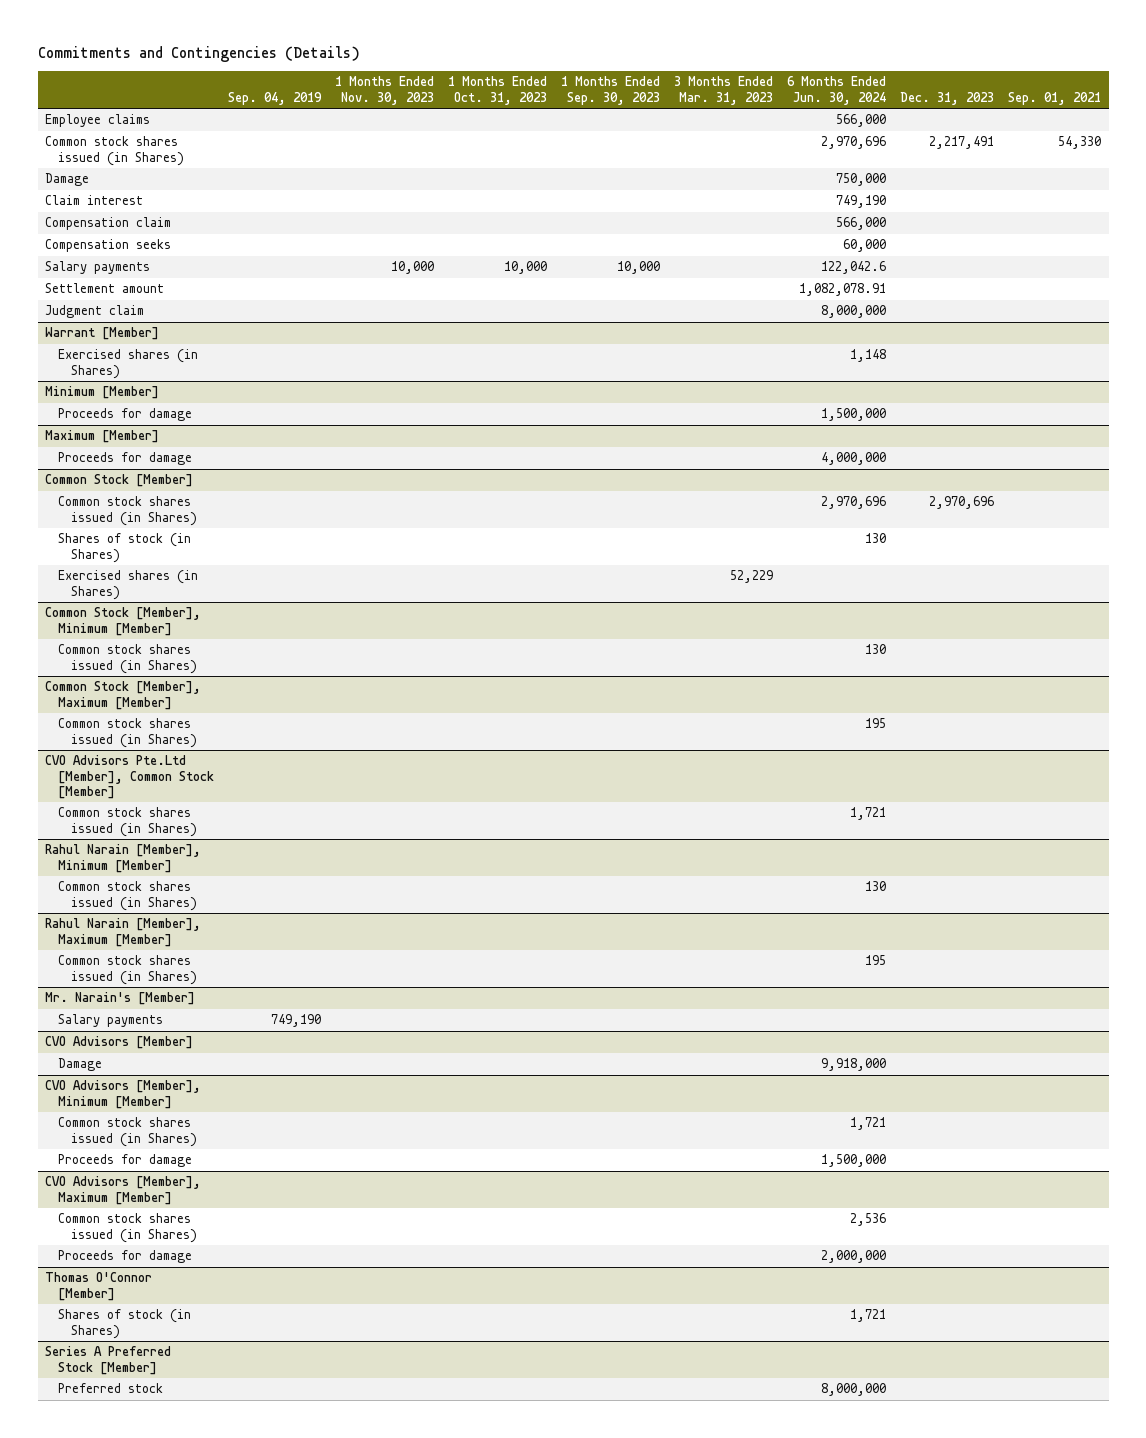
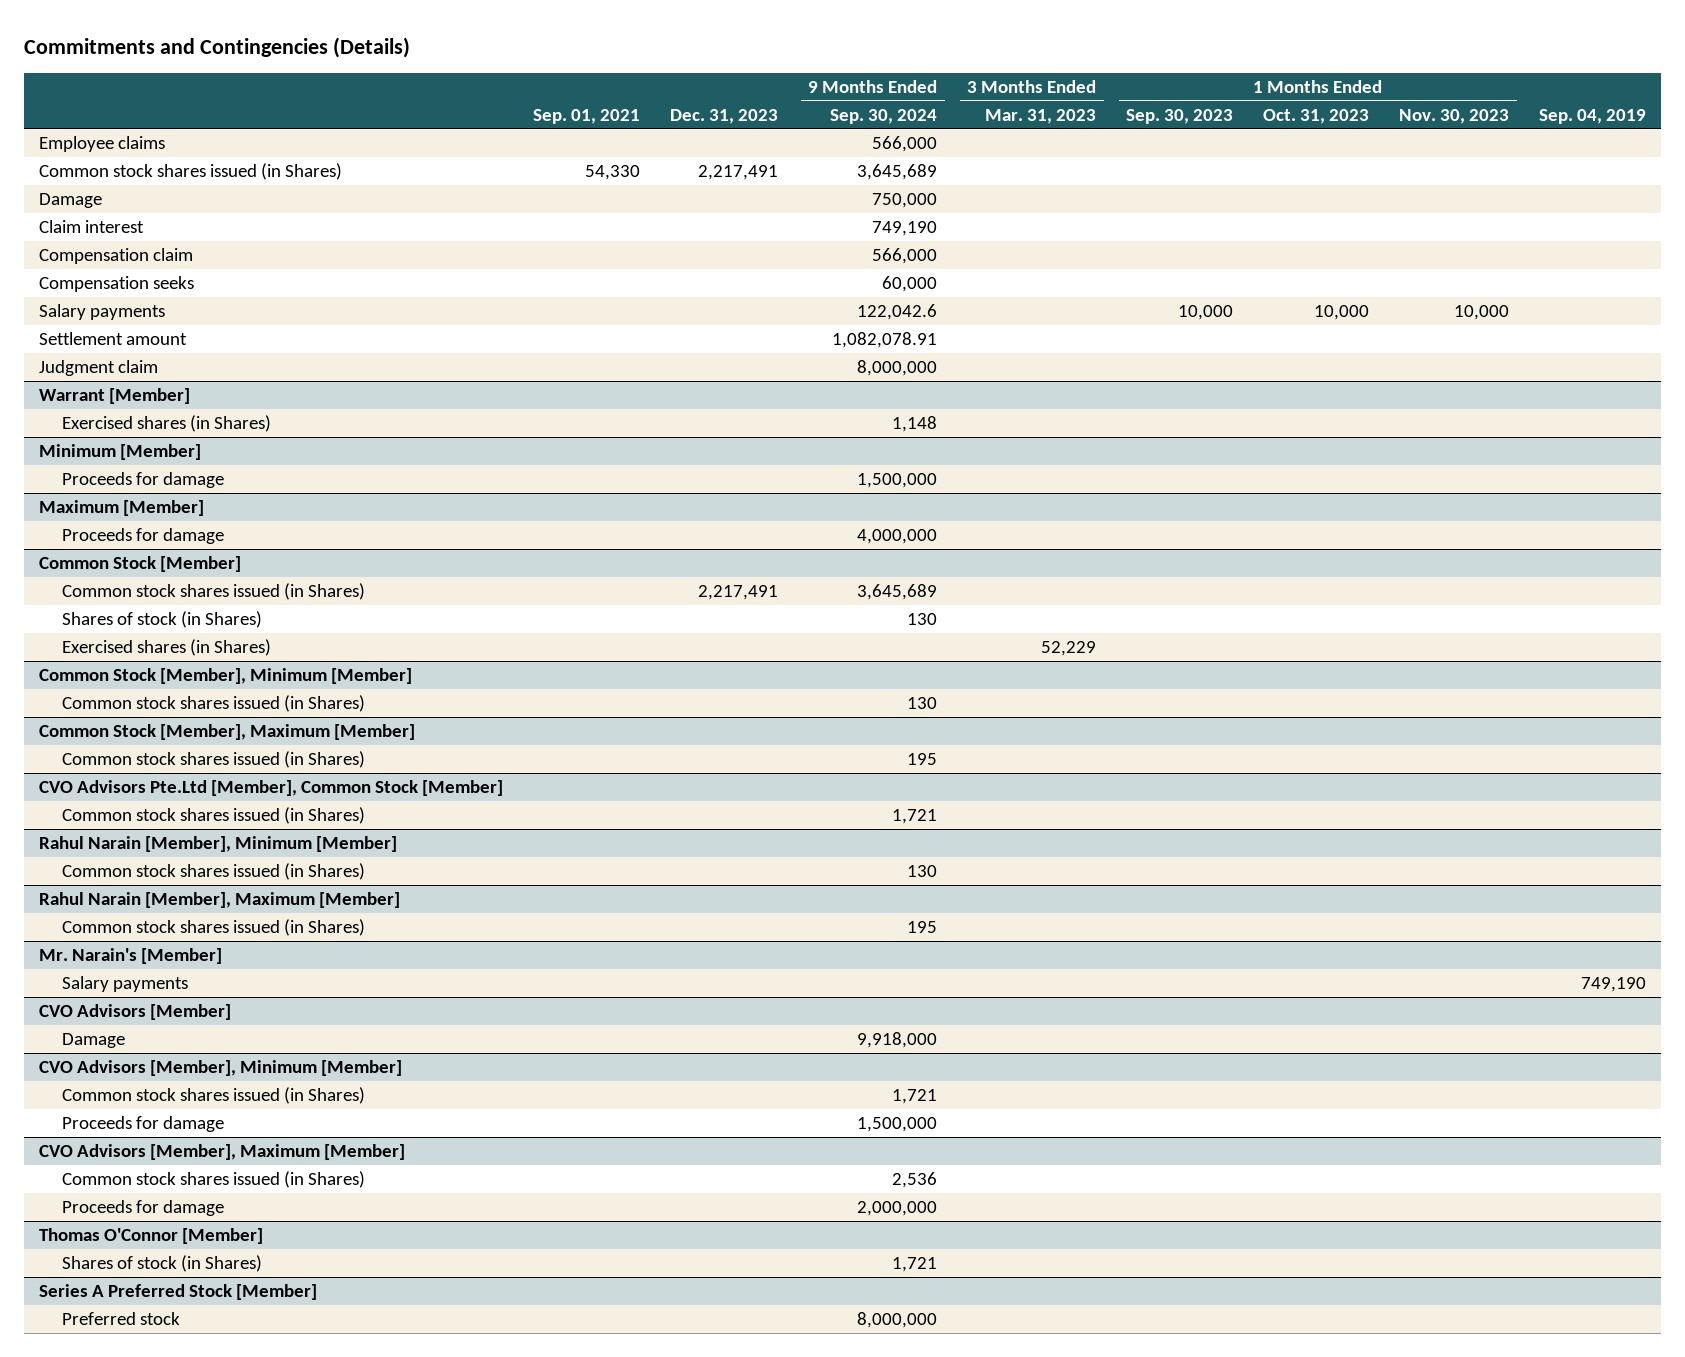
- | Sep. 04, 2019 | 1 Months Ended Nov. 30, 2023 | 1 Months Ended Oct. 31, 2023 | 1 Months Ended Sep. 30, 2023 | 3 Months Ended Mar. 31, 2023 | 6 Months Ended Jun. 30, 2024 | Dec. 31, 2023 | Sep. 01, 2021
+ | Sep. 01, 2021 | Dec. 31, 2023 | 9 Months Ended Sep. 30, 2024 | 3 Months Ended Mar. 31, 2023 | 1 Months Ended Sep. 30, 2023 | 1 Months Ended Oct. 31, 2023 | 1 Months Ended Nov. 30, 2023 | Sep. 04, 2019
@ Common Stock [Member]
- Common stock shares issued (in Shares) | | | | | | 2,970,696 | 2,970,696 |
+ Common stock shares issued (in Shares) | | 2,217,491 | 3,645,689 | | | | |

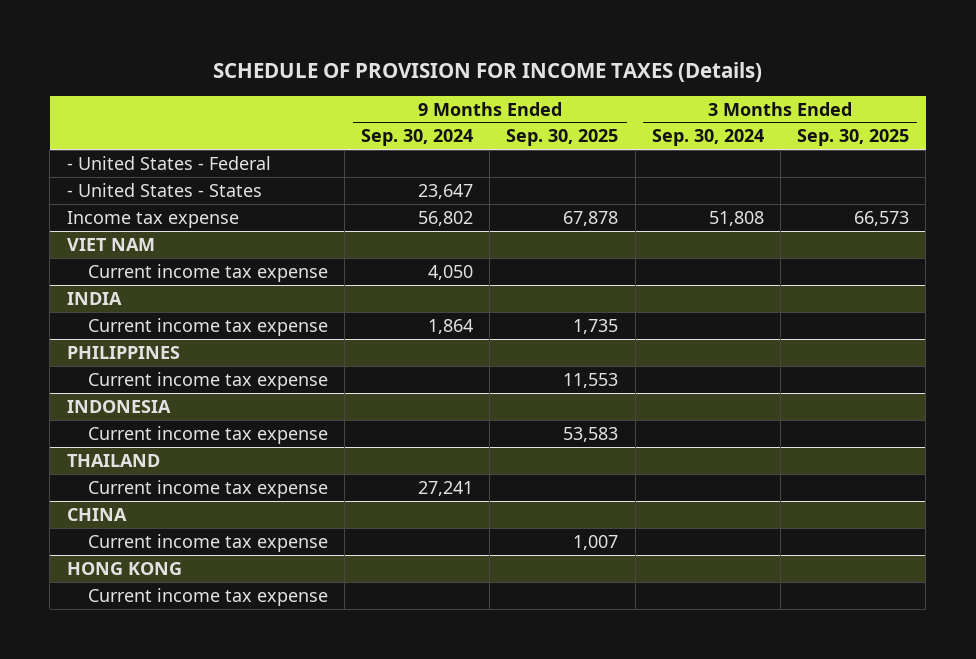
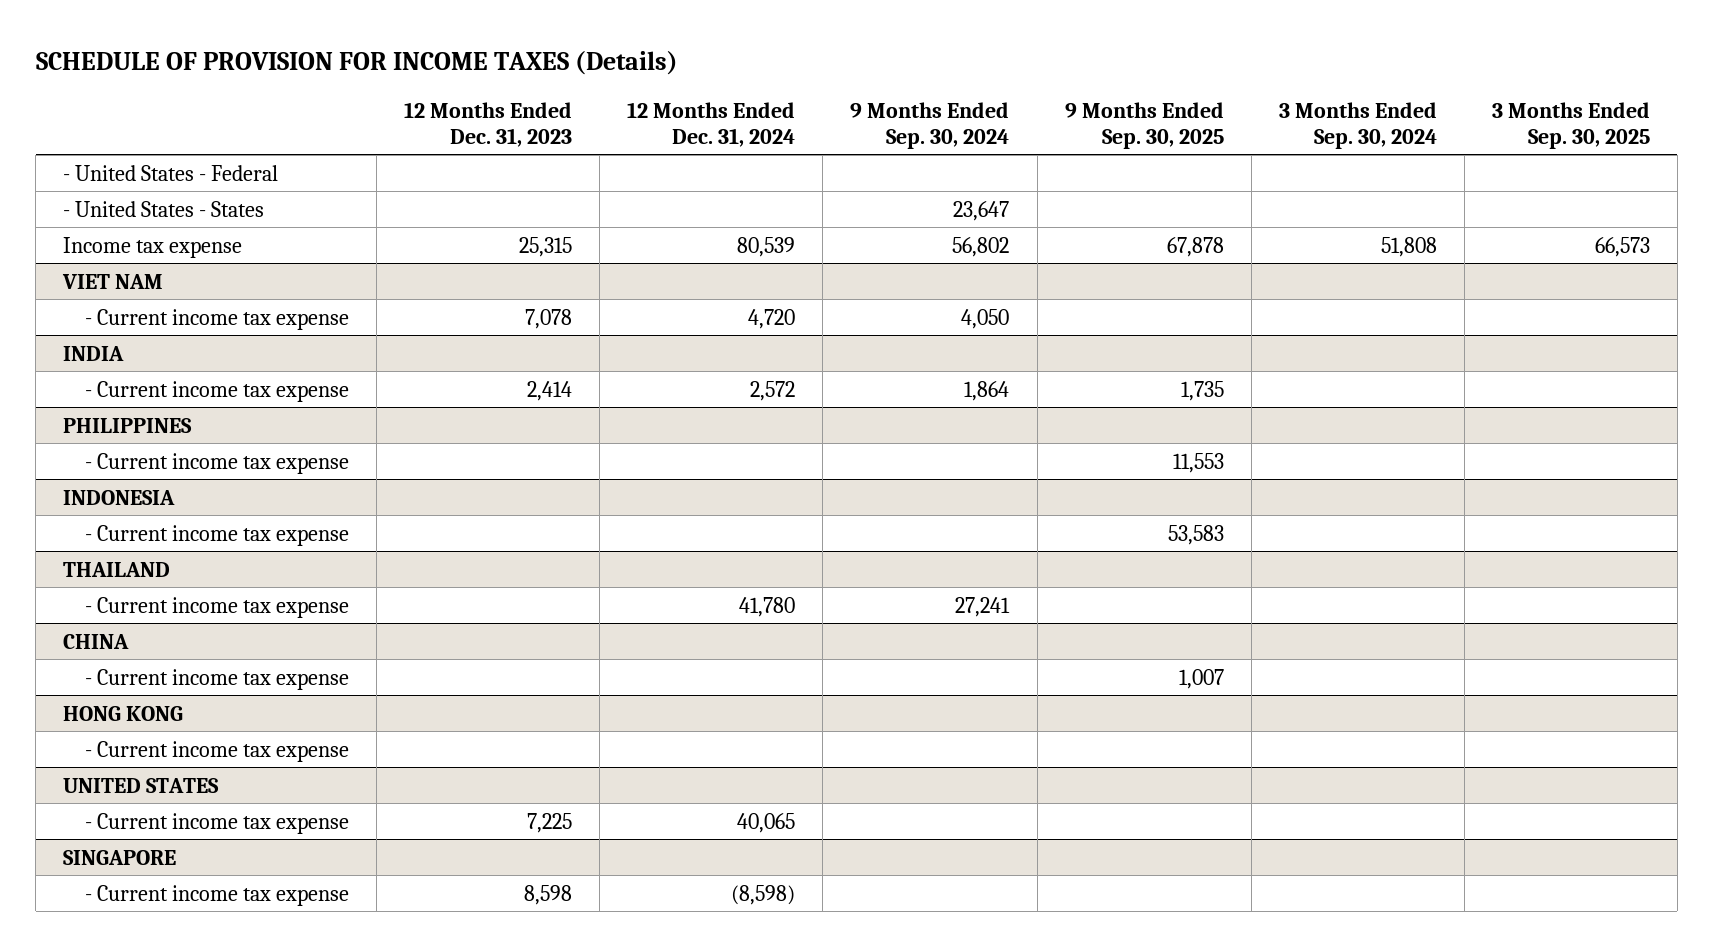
- | 9 Months Ended Sep. 30, 2024 | 9 Months Ended Sep. 30, 2025 | 3 Months Ended Sep. 30, 2024 | 3 Months Ended Sep. 30, 2025
+ | 12 Months Ended Dec. 31, 2023 | 12 Months Ended Dec. 31, 2024 | 9 Months Ended Sep. 30, 2024 | 9 Months Ended Sep. 30, 2025 | 3 Months Ended Sep. 30, 2024 | 3 Months Ended Sep. 30, 2025
@ VIET NAM
- Current income tax expense | 4,050 | | |
+ - Current income tax expense | 7,078 | 4,720 | 4,050 | | |
@ INDIA
- Current income tax expense | 1,864 | 1,735 | |
+ - Current income tax expense | 2,414 | 2,572 | 1,864 | 1,735 | |
@ PHILIPPINES
- Current income tax expense | | 11,553 | |
+ - Current income tax expense | | | | 11,553 | |
@ INDONESIA
- Current income tax expense | | 53,583 | |
+ - Current income tax expense | | | | 53,583 | |
@ THAILAND
- Current income tax expense | 27,241 | | |
+ - Current income tax expense | | 41,780 | 27,241 | | |
@ CHINA
- Current income tax expense | | 1,007 | |
+ - Current income tax expense | | | | 1,007 | |
@ HONG KONG
- Current income tax expense
+ - Current income tax expense
+ UNITED STATES
+ - Current income tax expense | 7,225 | 40,065 | | | |
+ SINGAPORE
+ - Current income tax expense | 8,598 | (8,598) | | | |

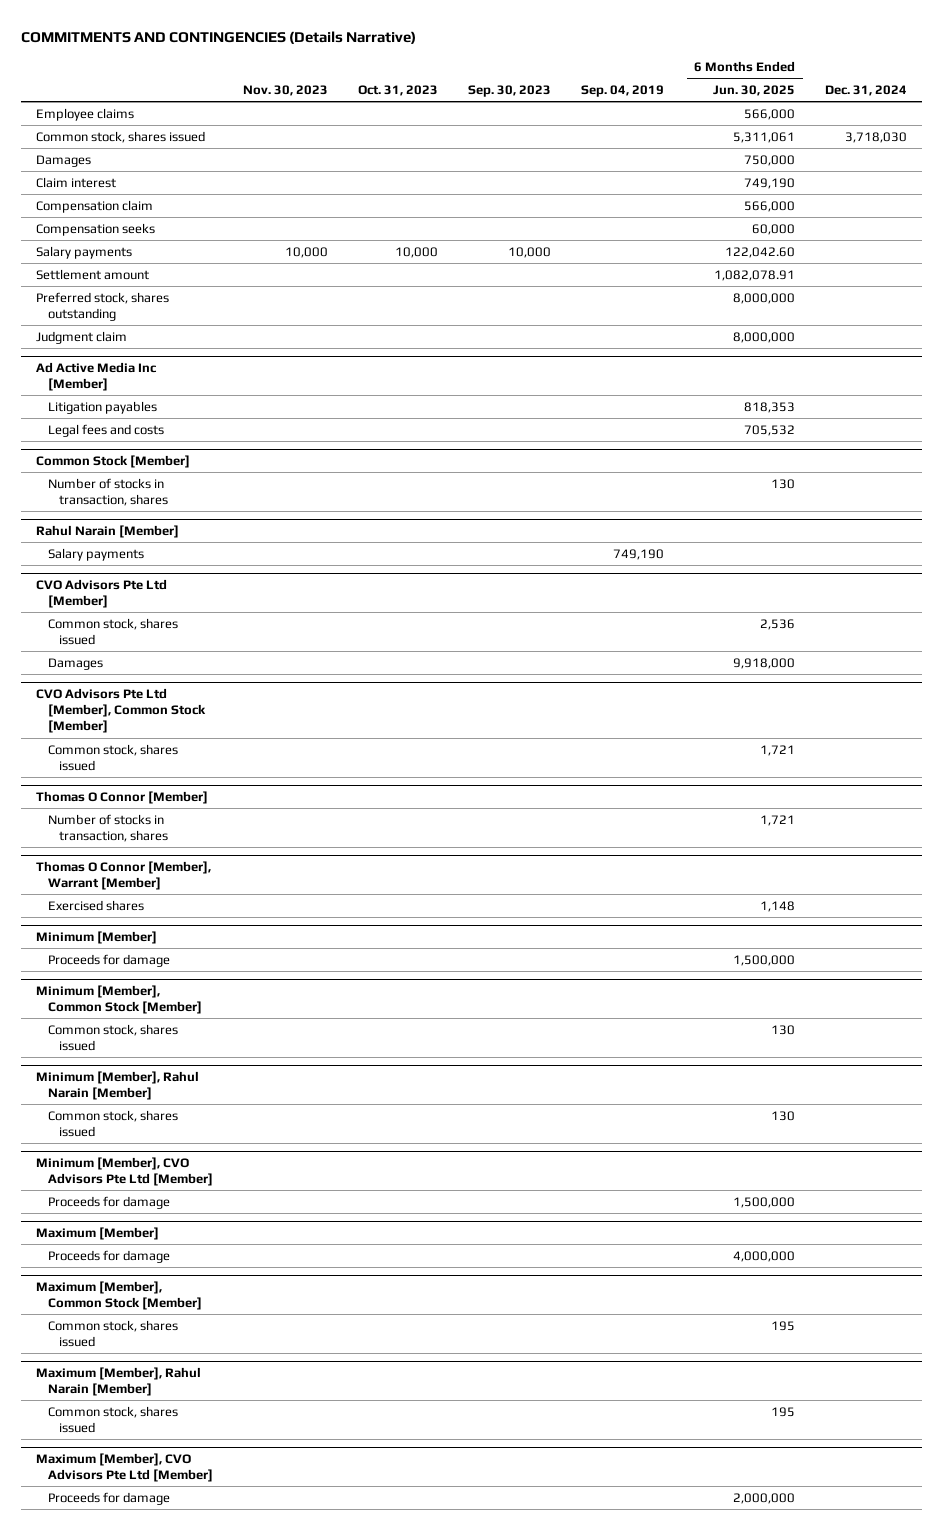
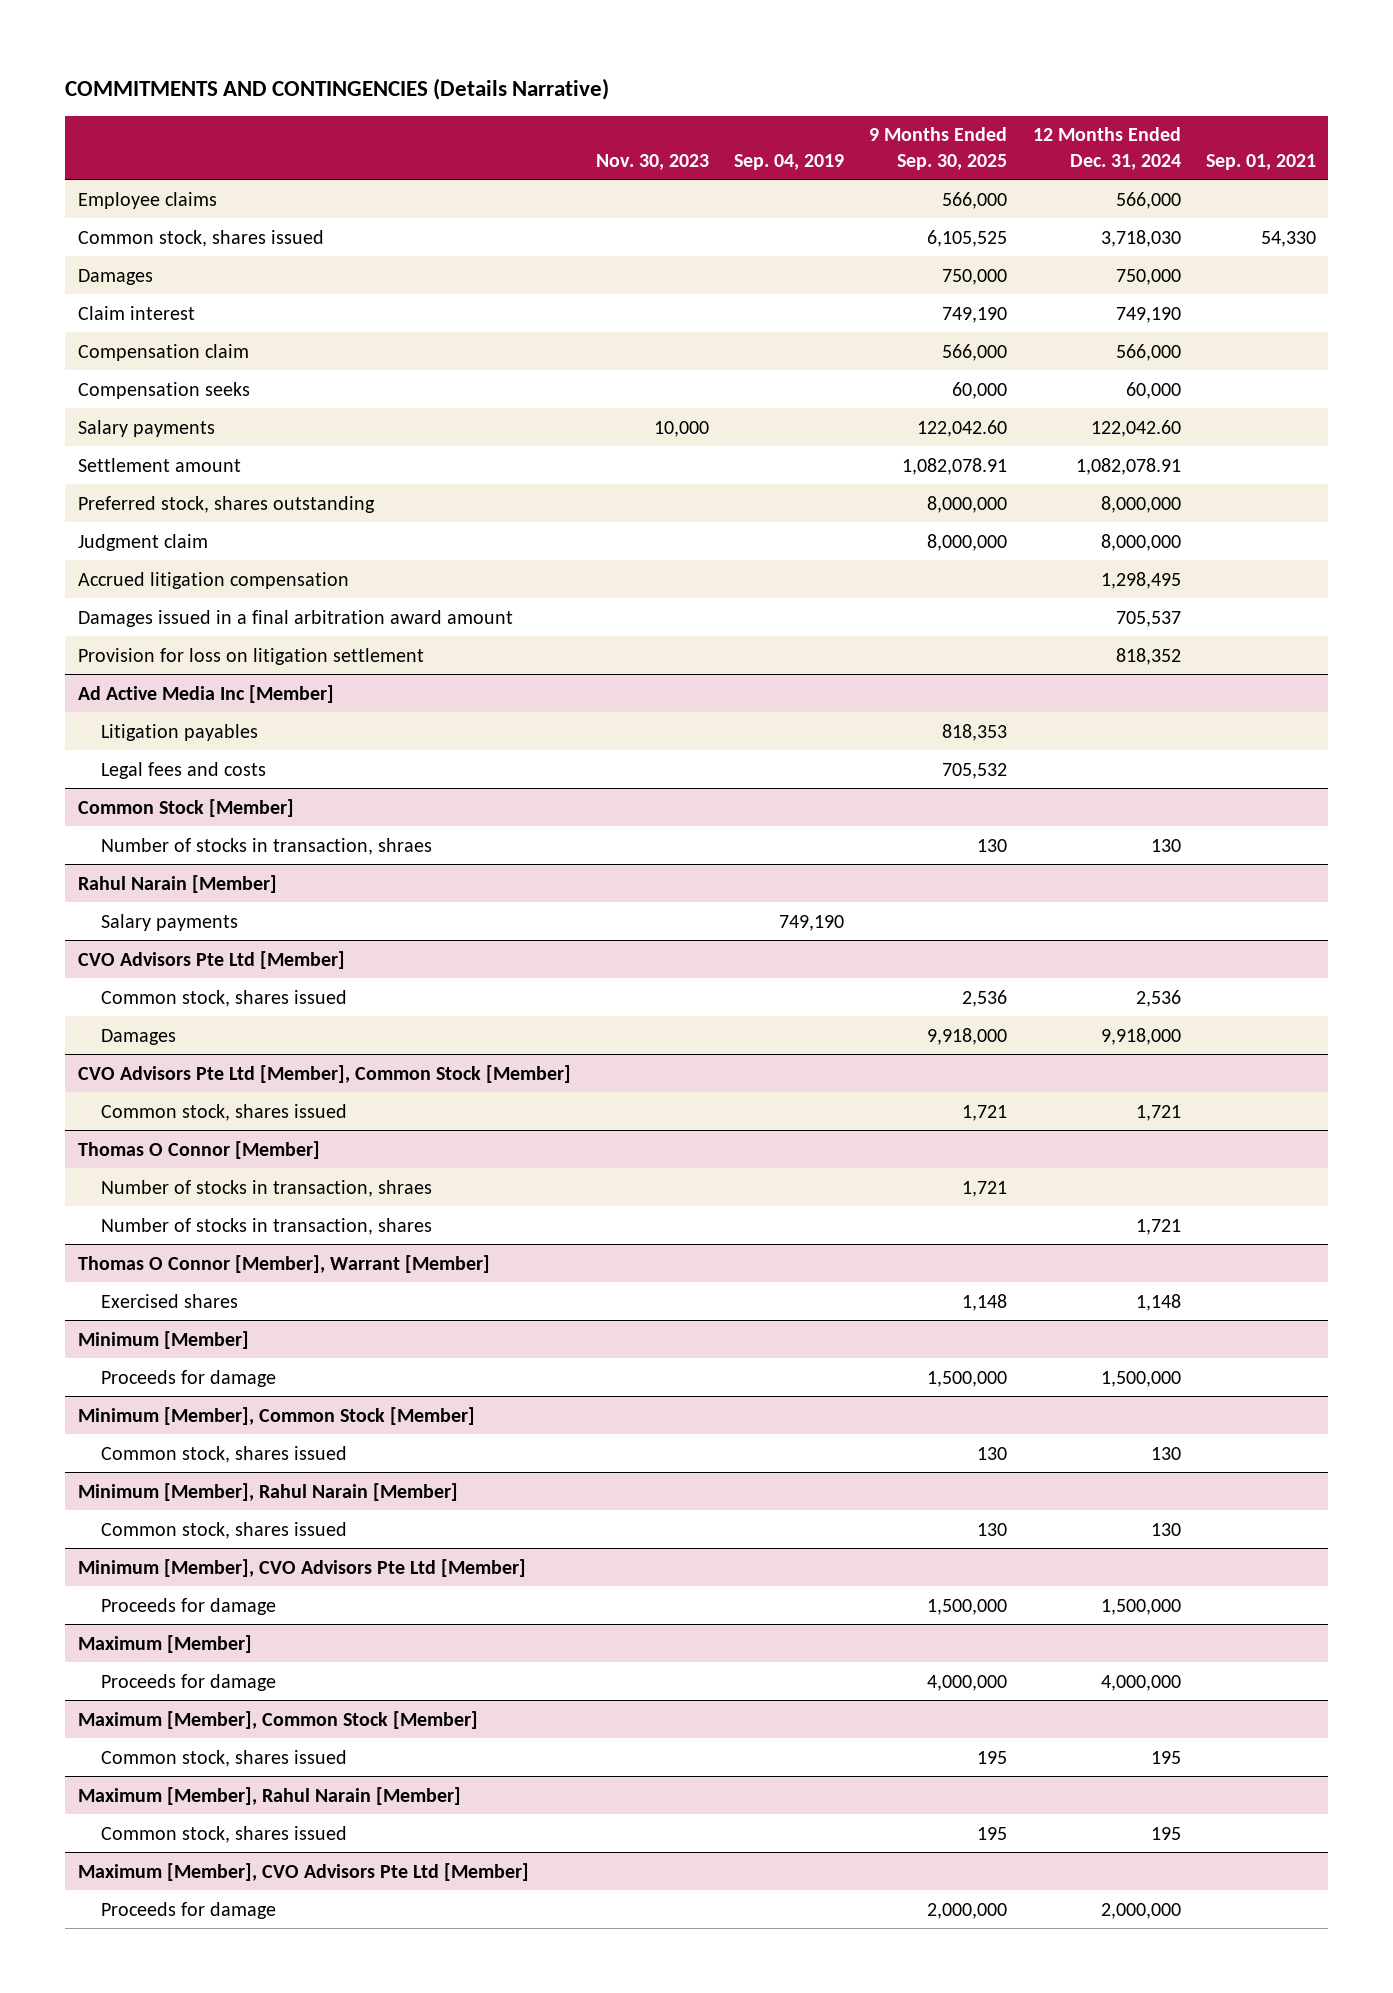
- | Nov. 30, 2023 | Oct. 31, 2023 | Sep. 30, 2023 | Sep. 04, 2019 | 6 Months Ended Jun. 30, 2025 | Dec. 31, 2024
+ | Nov. 30, 2023 | Sep. 04, 2019 | 9 Months Ended Sep. 30, 2025 | 12 Months Ended Dec. 31, 2024 | Sep. 01, 2021
+ Accrued litigation compensation | | | | 1,298,495 |
+ Damages issued in a final arbitration award amount | | | | 705,537 |
+ Provision for loss on litigation settlement | | | | 818,352 |
@ Common Stock [Member]
- Number of stocks in transaction, shares | | | | | 130 |
+ Number of stocks in transaction, shraes | | | 130 | 130 |
@ Thomas O Connor [Member]
+ Number of stocks in transaction, shraes | | | 1,721 | |

